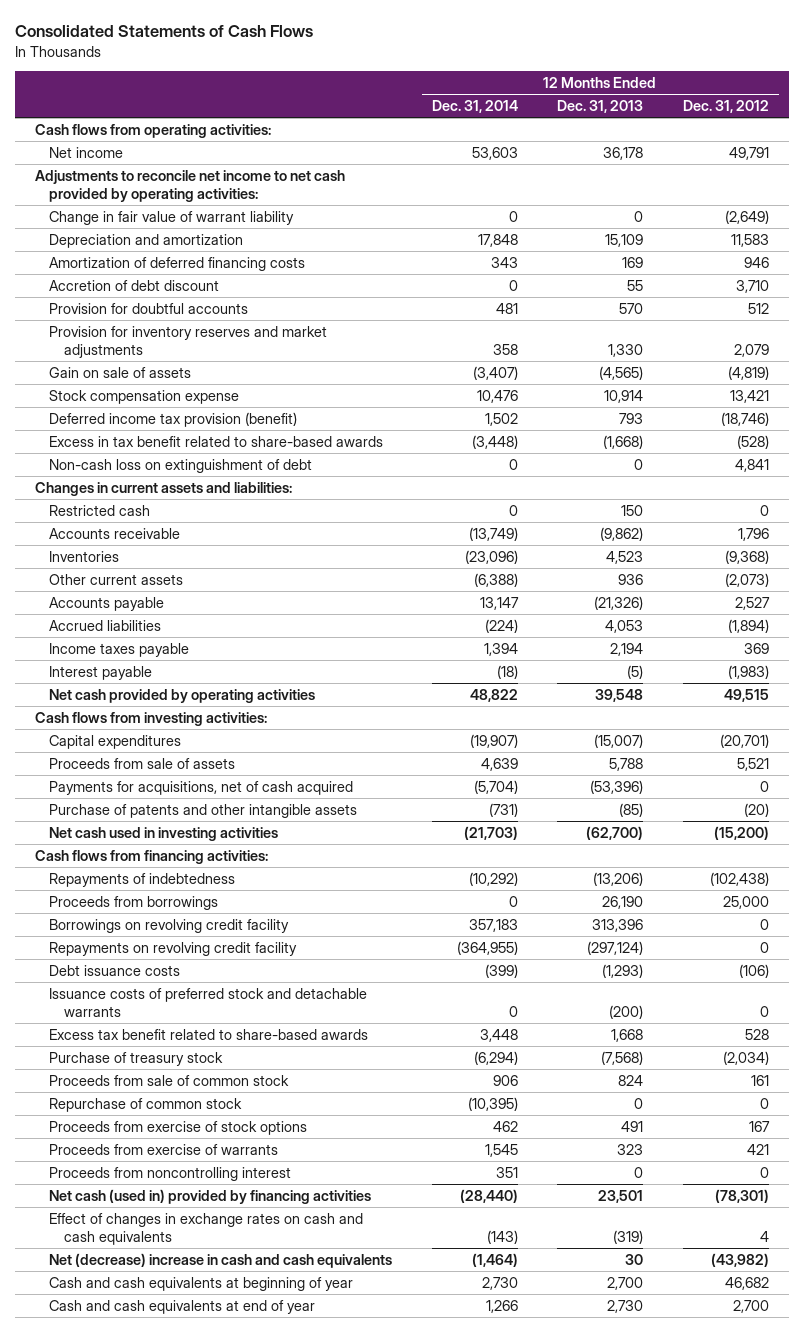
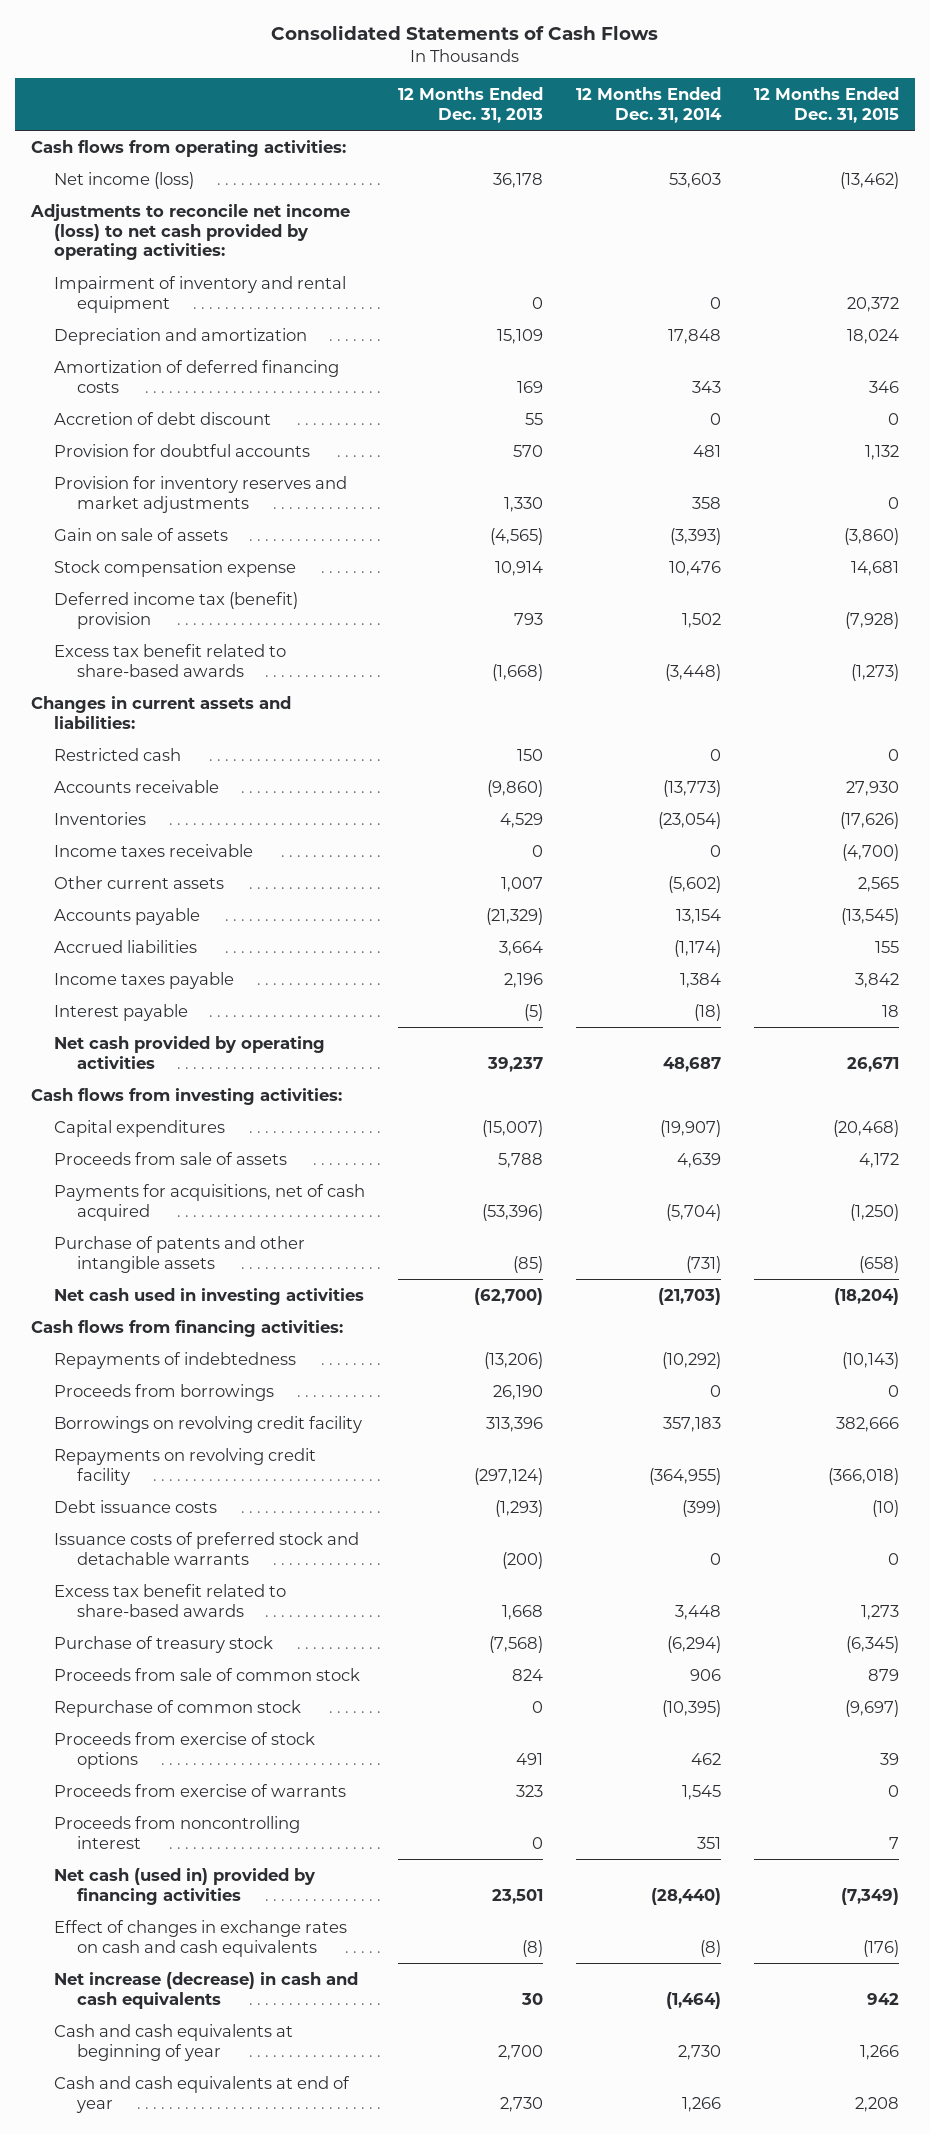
- | 12 Months Ended Dec. 31, 2014 | 12 Months Ended Dec. 31, 2013 | 12 Months Ended Dec. 31, 2012
+ | 12 Months Ended Dec. 31, 2013 | 12 Months Ended Dec. 31, 2014 | 12 Months Ended Dec. 31, 2015
- Net income | 53,603 | 36,178 | 49,791
- Adjustments to reconcile net income to net cash provided by operating activities:
- Change in fair value of warrant liability | 0 | 0 | (2,649)
+ Net income (loss) | 36,178 | 53,603 | (13,462)
+ Adjustments to reconcile net income (loss) to net cash provided by operating activities:
+ Impairment of inventory and rental equipment | 0 | 0 | 20,372
- Gain on sale of assets | (3,407) | (4,565) | (4,819)
+ Gain on sale of assets | (4,565) | (3,393) | (3,860)
- Deferred income tax provision (benefit) | 1,502 | 793 | (18,746)
- Excess in tax benefit related to share-based awards | (3,448) | (1,668) | (528)
- Non-cash loss on extinguishment of debt | 0 | 0 | 4,841
+ Deferred income tax (benefit) provision | 793 | 1,502 | (7,928)
+ Excess tax benefit related to share-based awards | (1,668) | (3,448) | (1,273)
- Accounts receivable | (13,749) | (9,862) | 1,796
- Inventories | (23,096) | 4,523 | (9,368)
- Other current assets | (6,388) | 936 | (2,073)
- Accounts payable | 13,147 | (21,326) | 2,527
- Accrued liabilities | (224) | 4,053 | (1,894)
- Income taxes payable | 1,394 | 2,194 | 369
+ Accounts receivable | (9,860) | (13,773) | 27,930
+ Inventories | 4,529 | (23,054) | (17,626)
+ Income taxes receivable | 0 | 0 | (4,700)
+ Other current assets | 1,007 | (5,602) | 2,565
+ Accounts payable | (21,329) | 13,154 | (13,545)
+ Accrued liabilities | 3,664 | (1,174) | 155
+ Income taxes payable | 2,196 | 1,384 | 3,842
- Net cash provided by operating activities | 48,822 | 39,548 | 49,515
+ Net cash provided by operating activities | 39,237 | 48,687 | 26,671
- Effect of changes in exchange rates on cash and cash equivalents | (143) | (319) | 4
- Net (decrease) increase in cash and cash equivalents | (1,464) | 30 | (43,982)
+ Effect of changes in exchange rates on cash and cash equivalents | (8) | (8) | (176)
+ Net increase (decrease) in cash and cash equivalents | 30 | (1,464) | 942

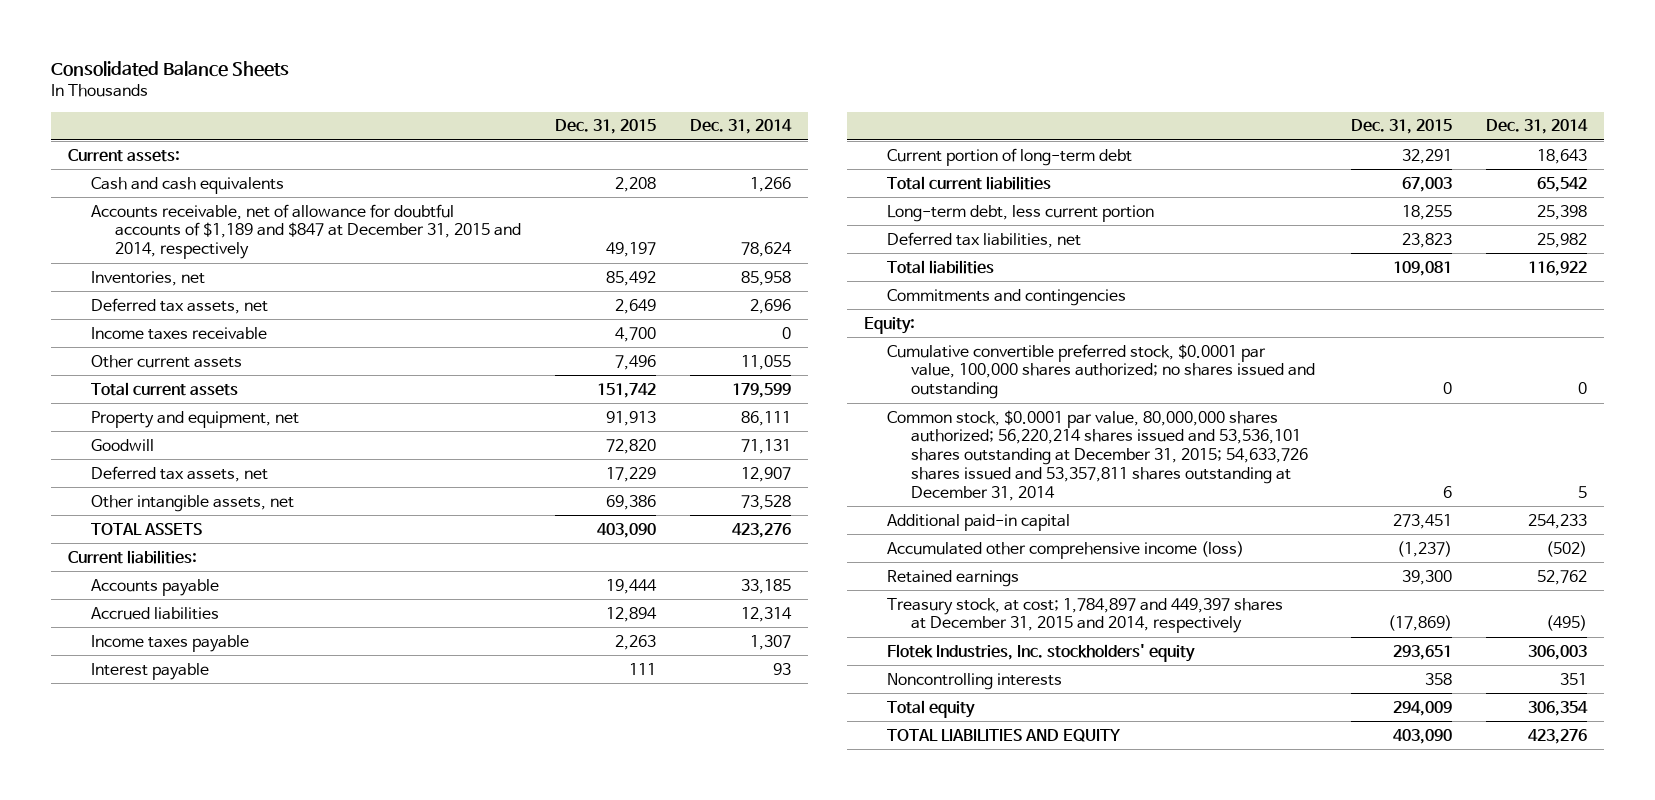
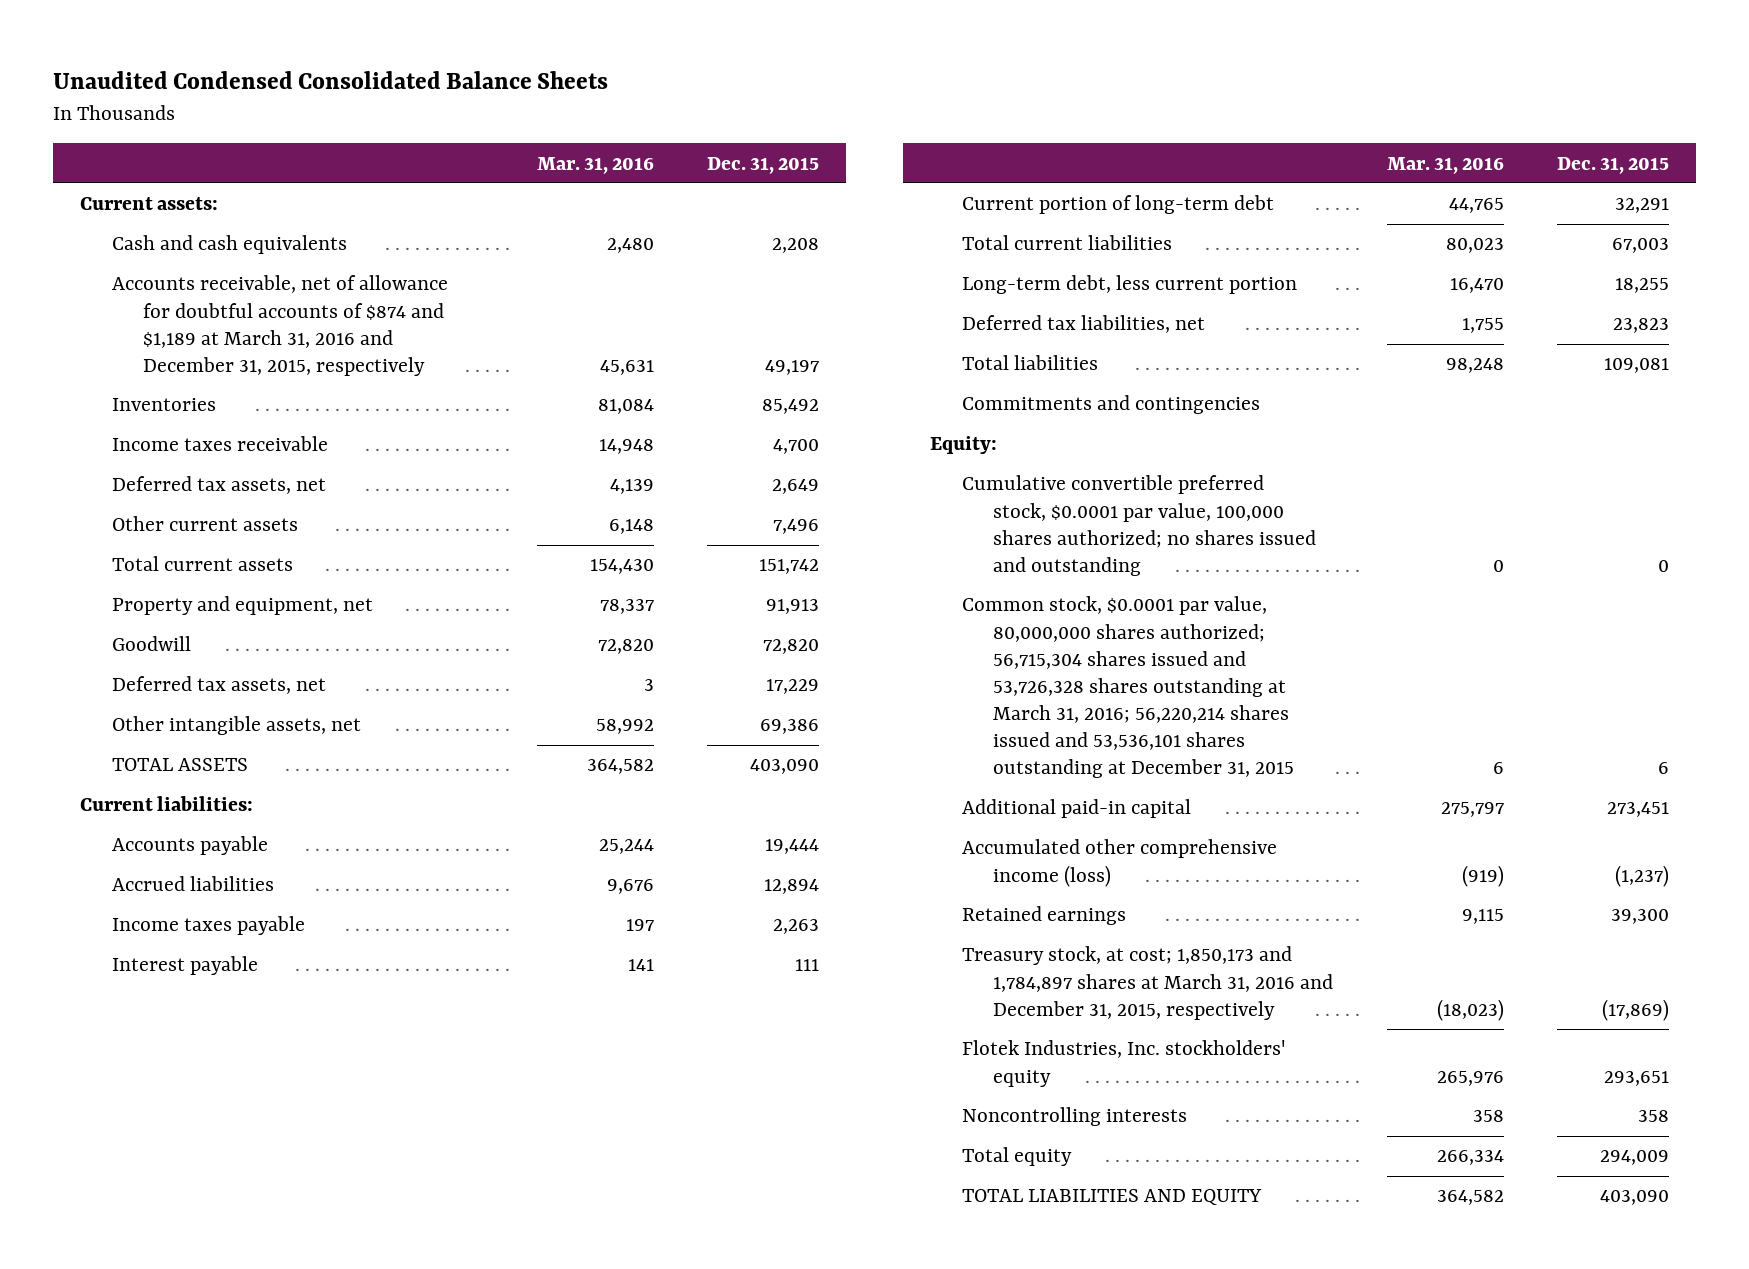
- Consolidated Balance Sheets
+ Unaudited Condensed Consolidated Balance Sheets
- | Dec. 31, 2015 | Dec. 31, 2014
+ | Mar. 31, 2016 | Dec. 31, 2015
- Accounts receivable, net of allowance for doubtful accounts of $1,189 and $847 at December 31, 2015 and 2014, respectively | 49,197 | 78,624
- Inventories, net | 85,492 | 85,958
+ Accounts receivable, net of allowance for doubtful accounts of $874 and $1,189 at March 31, 2016 and December 31, 2015, respectively | 45,631 | 49,197
+ Inventories | 81,084 | 85,492
moved down: Deferred tax assets, net | 4,139 | 2,649
- Common stock, $0.0001 par value, 80,000,000 shares authorized; 56,220,214 shares issued and 53,536,101 shares outstanding at December 31, 2015; 54,633,726 shares issued and 53,357,811 shares outstanding at December 31, 2014 | 6 | 5
+ Common stock, $0.0001 par value, 80,000,000 shares authorized; 56,715,304 shares issued and 53,726,328 shares outstanding at March 31, 2016; 56,220,214 shares issued and 53,536,101 shares outstanding at December 31, 2015 | 6 | 6
- Treasury stock, at cost; 1,784,897 and 449,397 shares at December 31, 2015 and 2014, respectively | (17,869) | (495)
+ Treasury stock, at cost; 1,850,173 and 1,784,897 shares at March 31, 2016 and December 31, 2015, respectively | (18,023) | (17,869)

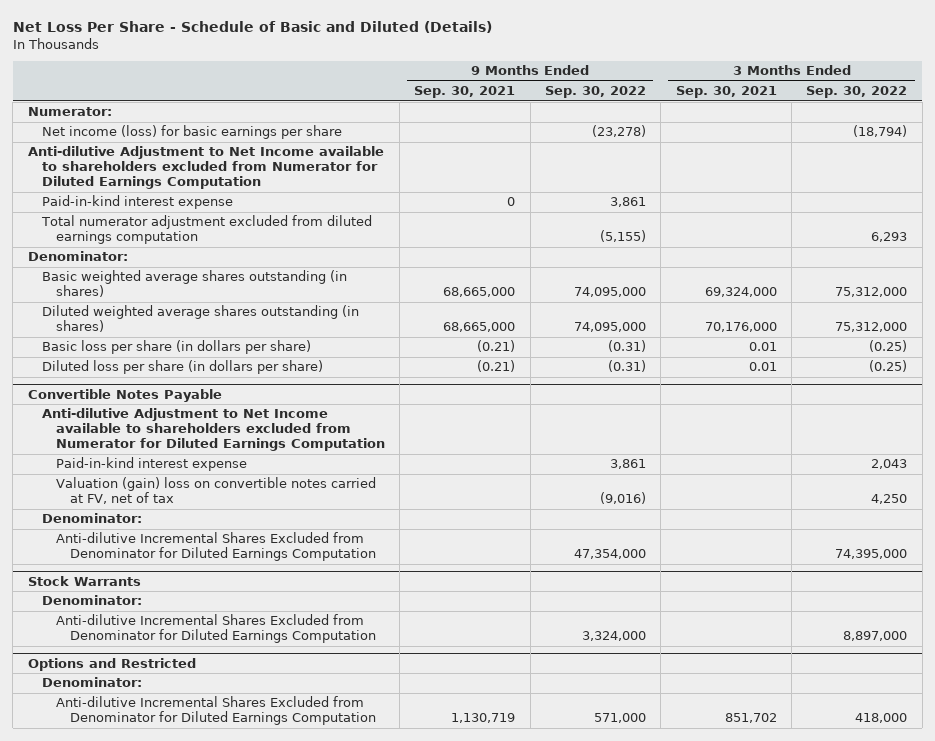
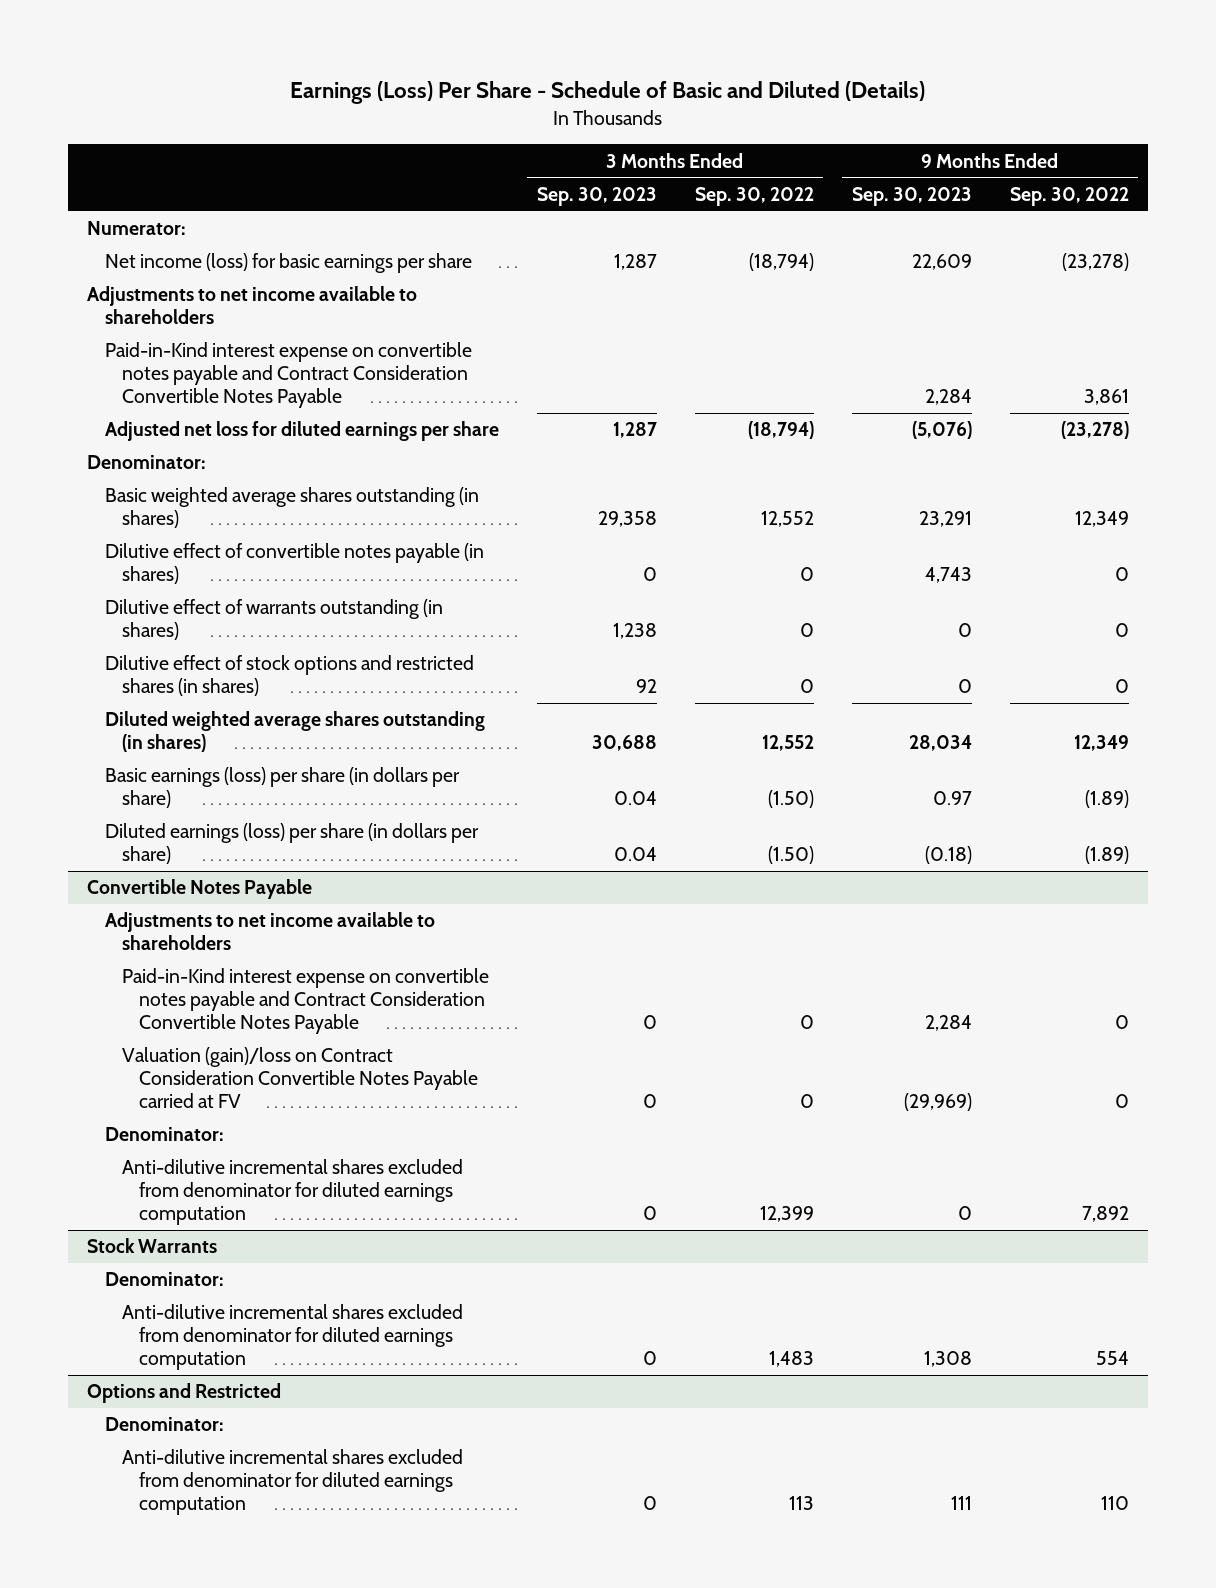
- Net Loss Per Share - Schedule of Basic and Diluted (Details)
+ Earnings (Loss) Per Share - Schedule of Basic and Diluted (Details)
- | 9 Months Ended Sep. 30, 2021 | 9 Months Ended Sep. 30, 2022 | 3 Months Ended Sep. 30, 2021 | 3 Months Ended Sep. 30, 2022
+ | 3 Months Ended Sep. 30, 2023 | 3 Months Ended Sep. 30, 2022 | 9 Months Ended Sep. 30, 2023 | 9 Months Ended Sep. 30, 2022
- Anti-dilutive Adjustment to Net Income available to shareholders excluded from Numerator for Diluted Earnings Computation
- Paid-in-kind interest expense | 0 | 3,861 | |
- Total numerator adjustment excluded from diluted earnings computation | | (5,155) | | 6,293
+ Adjustments to net income available to shareholders
+ Paid-in-Kind interest expense on convertible notes payable and Contract Consideration Convertible Notes Payable | | | 2,284 | 3,861
+ Adjusted net loss for diluted earnings per share | 1,287 | (18,794) | (5,076) | (23,278)
- Basic weighted average shares outstanding (in shares) | 68,665,000 | 74,095,000 | 69,324,000 | 75,312,000
- Diluted weighted average shares outstanding (in shares) | 68,665,000 | 74,095,000 | 70,176,000 | 75,312,000
- Basic loss per share (in dollars per share) | (0.21) | (0.31) | 0.01 | (0.25)
- Diluted loss per share (in dollars per share) | (0.21) | (0.31) | 0.01 | (0.25)
+ Basic weighted average shares outstanding (in shares) | 29,358 | 12,552 | 23,291 | 12,349
+ Dilutive effect of convertible notes payable (in shares) | 0 | 0 | 4,743 | 0
+ Dilutive effect of warrants outstanding (in shares) | 1,238 | 0 | 0 | 0
+ Dilutive effect of stock options and restricted shares (in shares) | 92 | 0 | 0 | 0
+ Diluted weighted average shares outstanding (in shares) | 30,688 | 12,552 | 28,034 | 12,349
+ Basic earnings (loss) per share (in dollars per share) | 0.04 | (1.50) | 0.97 | (1.89)
+ Diluted earnings (loss) per share (in dollars per share) | 0.04 | (1.50) | (0.18) | (1.89)
@ Convertible Notes Payable
- Anti-dilutive Adjustment to Net Income available to shareholders excluded from Numerator for Diluted Earnings Computation
- Paid-in-kind interest expense | | 3,861 | | 2,043
- Valuation (gain) loss on convertible notes carried at FV, net of tax | | (9,016) | | 4,250
+ Adjustments to net income available to shareholders
+ Paid-in-Kind interest expense on convertible notes payable and Contract Consideration Convertible Notes Payable | 0 | 0 | 2,284 | 0
+ Valuation (gain)/loss on Contract Consideration Convertible Notes Payable carried at FV | 0 | 0 | (29,969) | 0
- Anti-dilutive Incremental Shares Excluded from Denominator for Diluted Earnings Computation | | 47,354,000 | | 74,395,000
+ Anti-dilutive incremental shares excluded from denominator for diluted earnings computation | 0 | 12,399 | 0 | 7,892
@ Stock Warrants
- Anti-dilutive Incremental Shares Excluded from Denominator for Diluted Earnings Computation | | 3,324,000 | | 8,897,000
+ Anti-dilutive incremental shares excluded from denominator for diluted earnings computation | 0 | 1,483 | 1,308 | 554
@ Options and Restricted
- Anti-dilutive Incremental Shares Excluded from Denominator for Diluted Earnings Computation | 1,130,719 | 571,000 | 851,702 | 418,000
+ Anti-dilutive incremental shares excluded from denominator for diluted earnings computation | 0 | 113 | 111 | 110

